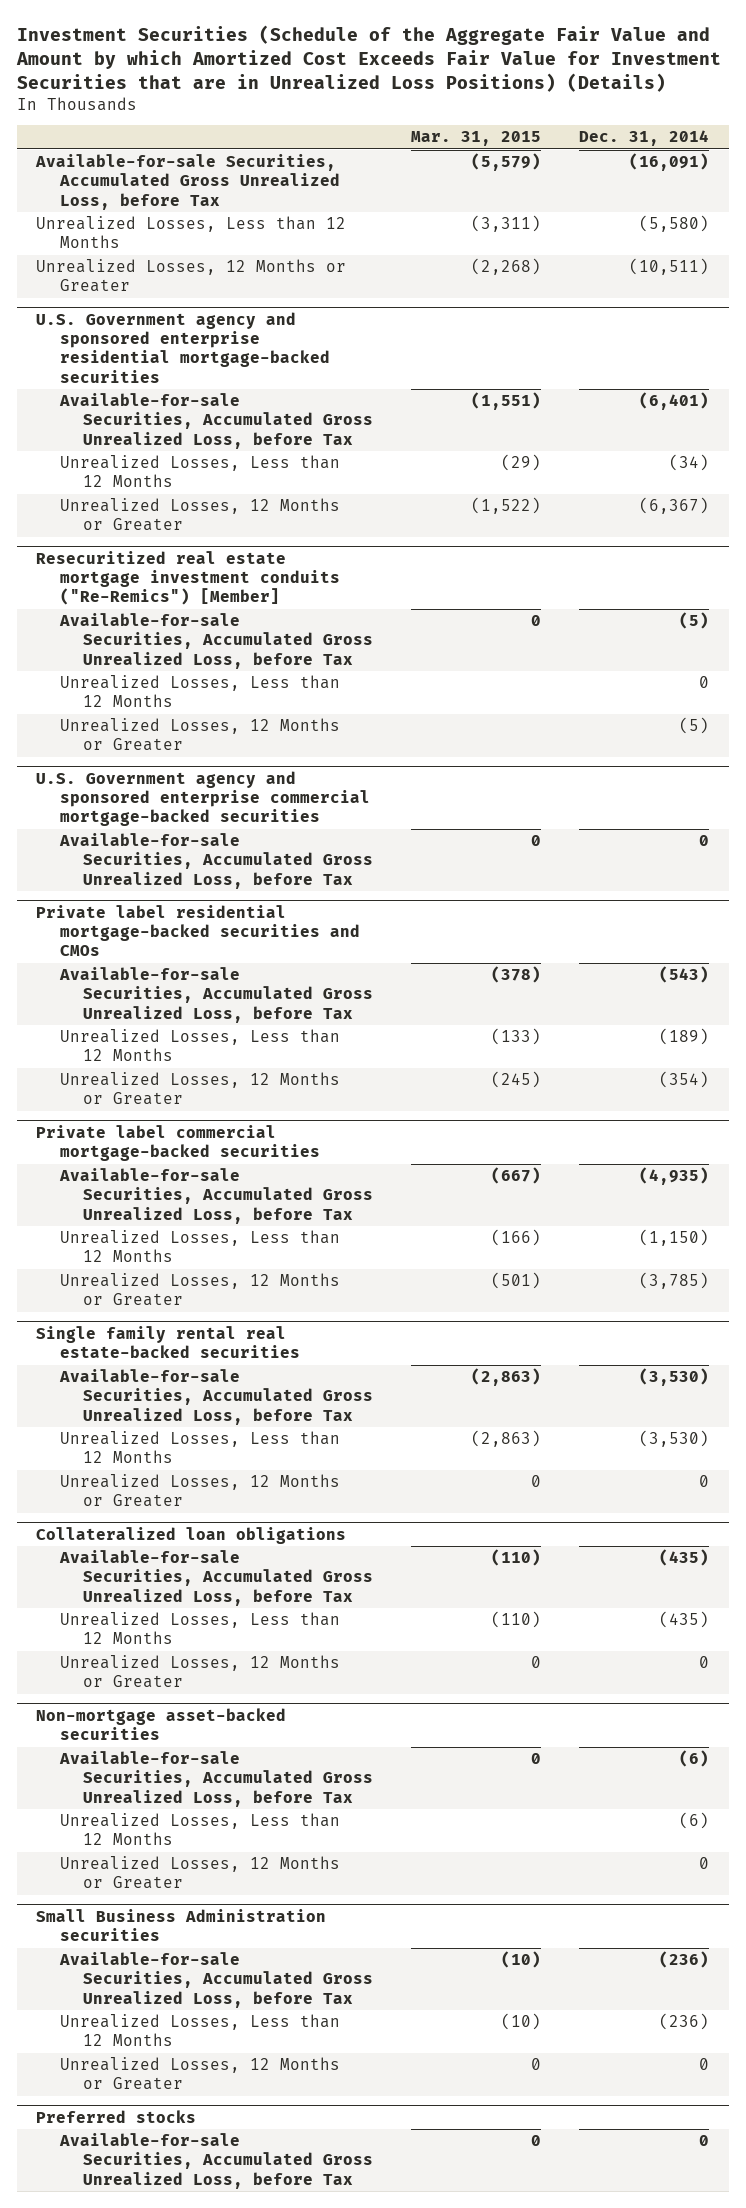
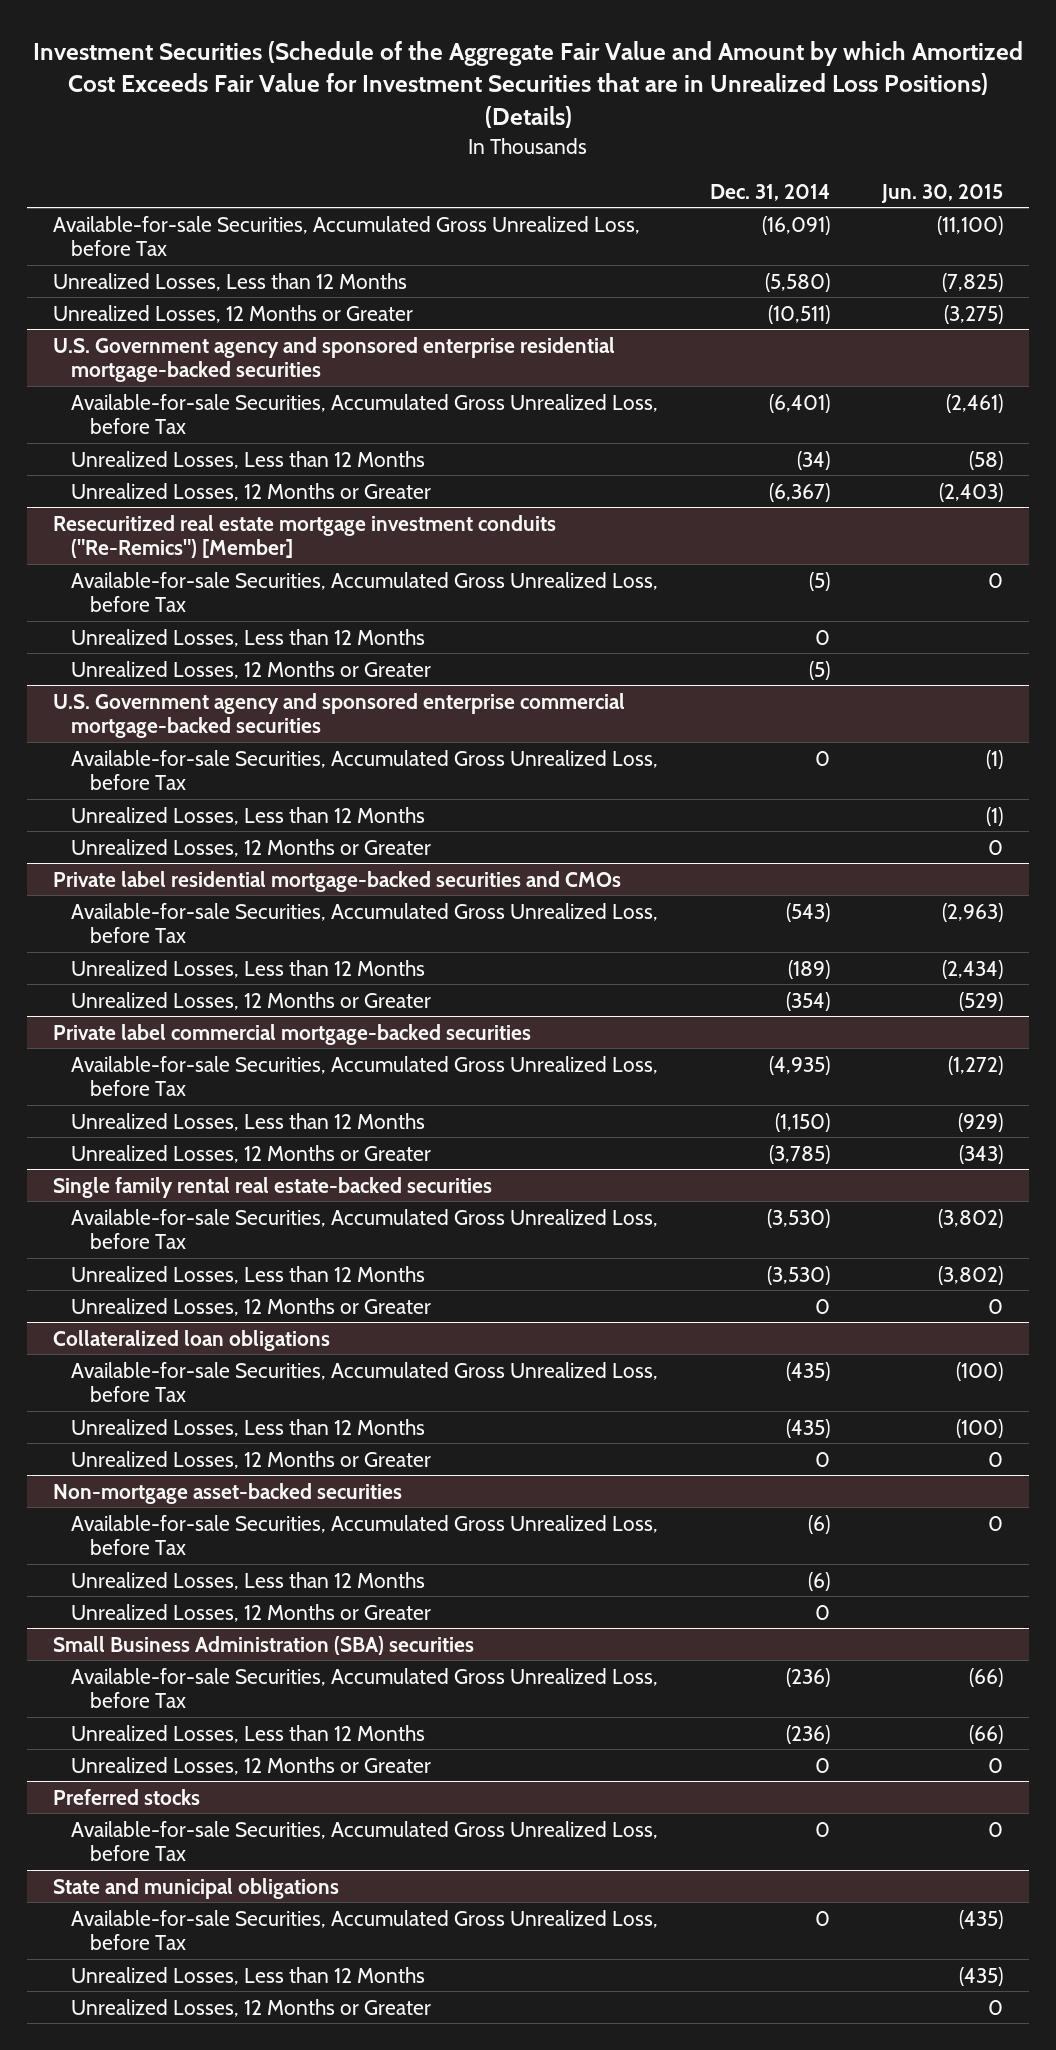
- | Mar. 31, 2015 | Dec. 31, 2014
+ | Dec. 31, 2014 | Jun. 30, 2015
@ U.S. Government agency and sponsored enterprise commercial mortgage-backed securities
+ Unrealized Losses, Less than 12 Months | | (1)
+ Unrealized Losses, 12 Months or Greater | | 0
- Small Business Administration securities
+ Small Business Administration (SBA) securities
+ State and municipal obligations
+ Available-for-sale Securities, Accumulated Gross Unrealized Loss, before Tax | 0 | (435)
+ Unrealized Losses, Less than 12 Months | | (435)
+ Unrealized Losses, 12 Months or Greater | | 0

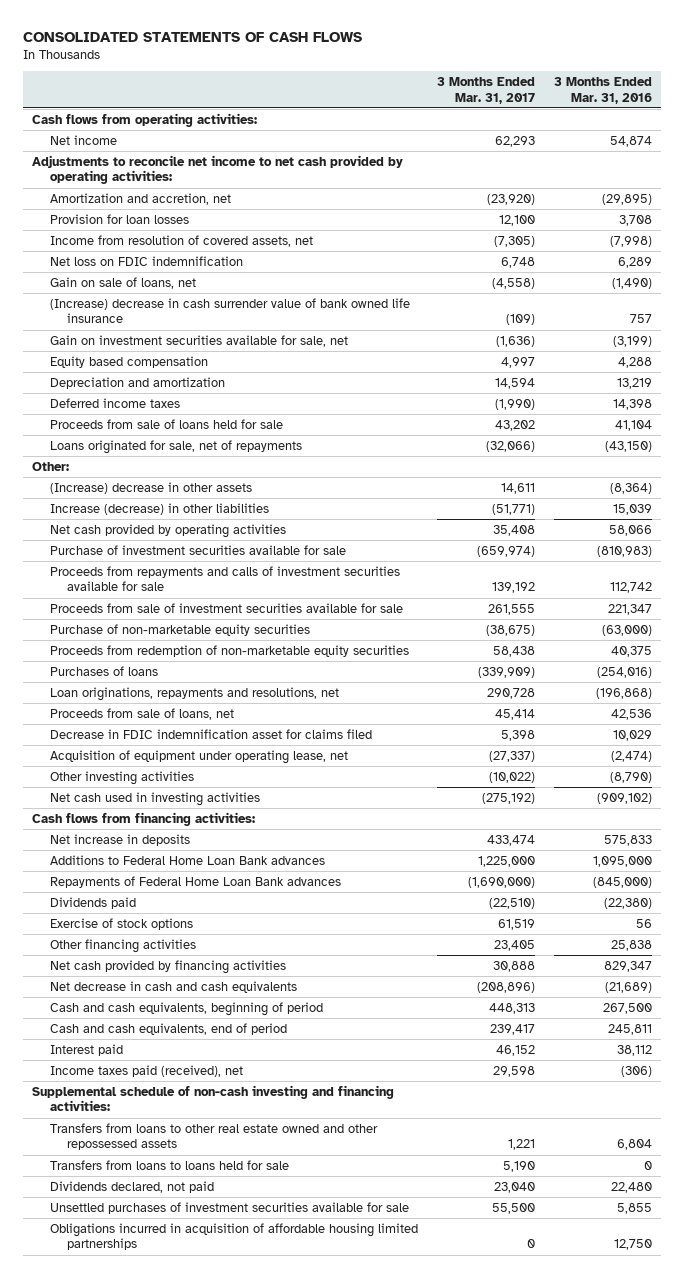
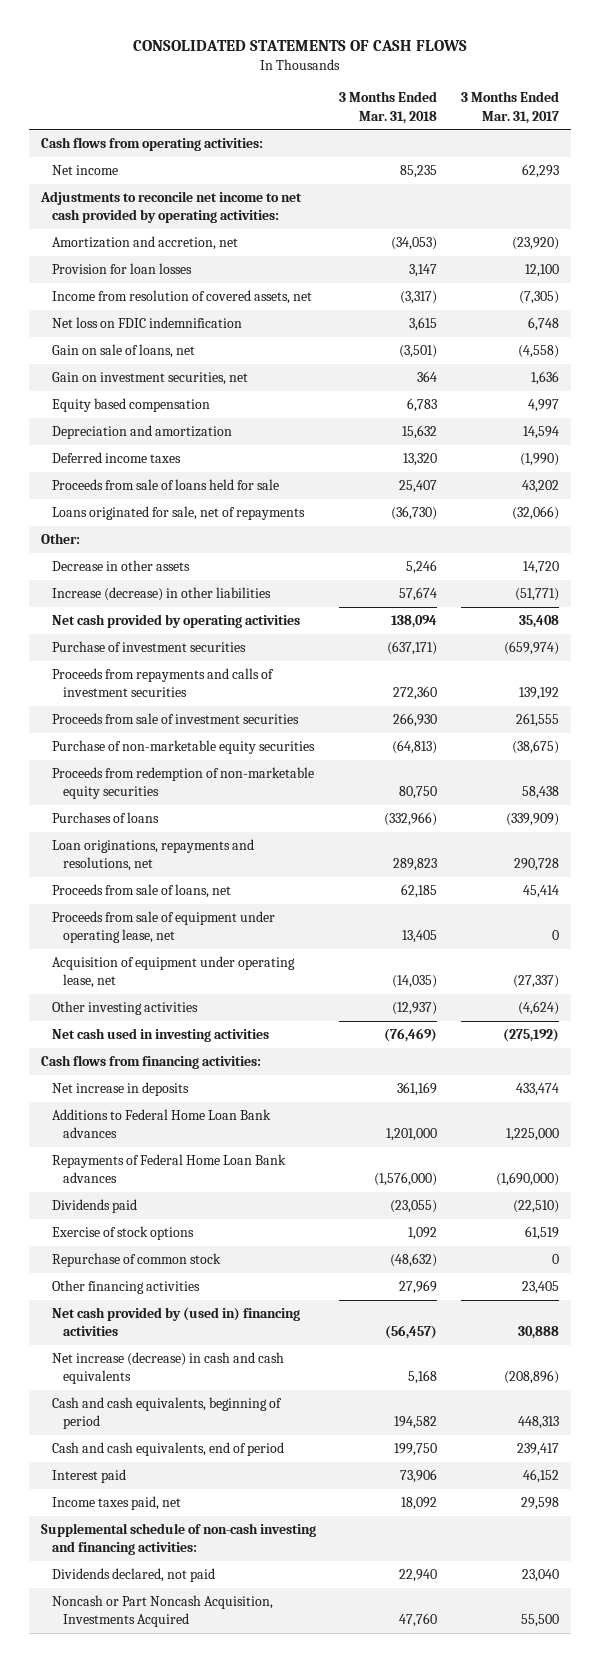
- | 3 Months Ended Mar. 31, 2017 | 3 Months Ended Mar. 31, 2016
+ | 3 Months Ended Mar. 31, 2018 | 3 Months Ended Mar. 31, 2017
- (Increase) decrease in cash surrender value of bank owned life insurance | (109) | 757
- Gain on investment securities available for sale, net | (1,636) | (3,199)
+ Gain on investment securities, net | 364 | 1,636
- (Increase) decrease in other assets | 14,611 | (8,364)
+ Decrease in other assets | 5,246 | 14,720
- Purchase of investment securities available for sale | (659,974) | (810,983)
- Proceeds from repayments and calls of investment securities available for sale | 139,192 | 112,742
- Proceeds from sale of investment securities available for sale | 261,555 | 221,347
+ Purchase of investment securities | (637,171) | (659,974)
+ Proceeds from repayments and calls of investment securities | 272,360 | 139,192
+ Proceeds from sale of investment securities | 266,930 | 261,555
- Decrease in FDIC indemnification asset for claims filed | 5,398 | 10,029
+ Proceeds from sale of equipment under operating lease, net | 13,405 | 0
- Other investing activities | (10,022) | (8,790)
+ Other investing activities | (12,937) | (4,624)
+ Repurchase of common stock | (48,632) | 0
- Net cash provided by financing activities | 30,888 | 829,347
- Net decrease in cash and cash equivalents | (208,896) | (21,689)
+ Net cash provided by (used in) financing activities | (56,457) | 30,888
+ Net increase (decrease) in cash and cash equivalents | 5,168 | (208,896)
- Income taxes paid (received), net | 29,598 | (306)
+ Income taxes paid, net | 18,092 | 29,598
- Transfers from loans to other real estate owned and other repossessed assets | 1,221 | 6,804
- Transfers from loans to loans held for sale | 5,190 | 0
- Unsettled purchases of investment securities available for sale | 55,500 | 5,855
- Obligations incurred in acquisition of affordable housing limited partnerships | 0 | 12,750
+ Noncash or Part Noncash Acquisition, Investments Acquired | 47,760 | 55,500

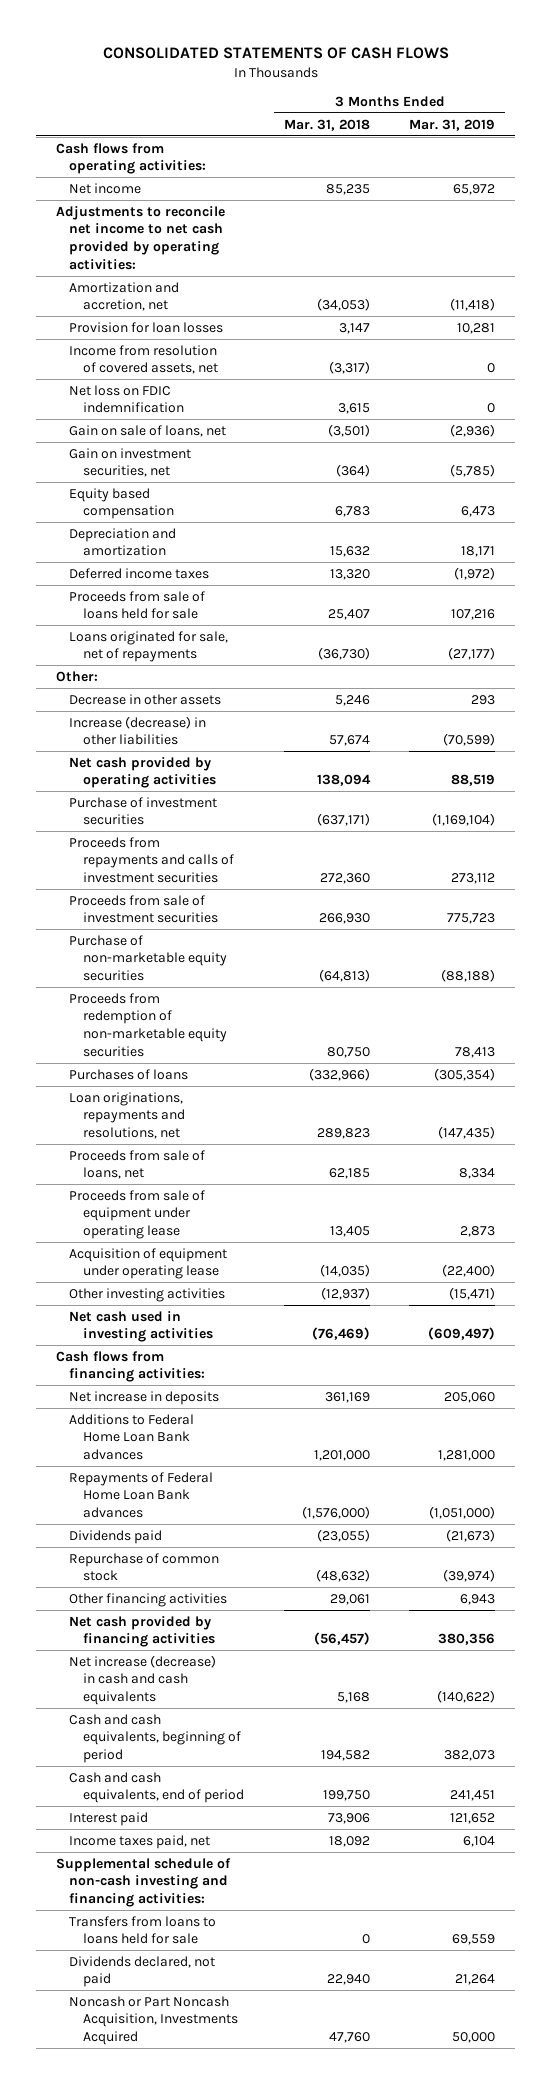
- | 3 Months Ended Mar. 31, 2018 | 3 Months Ended Mar. 31, 2017
+ | 3 Months Ended Mar. 31, 2018 | 3 Months Ended Mar. 31, 2019
- Gain on investment securities, net | 364 | 1,636
+ Gain on investment securities, net | (364) | (5,785)
- Proceeds from sale of equipment under operating lease, net | 13,405 | 0
- Acquisition of equipment under operating lease, net | (14,035) | (27,337)
+ Proceeds from sale of equipment under operating lease | 13,405 | 2,873
+ Acquisition of equipment under operating lease | (14,035) | (22,400)
- Exercise of stock options | 1,092 | 61,519
- Other financing activities | 27,969 | 23,405
- Net cash provided by (used in) financing activities | (56,457) | 30,888
+ Other financing activities | 29,061 | 6,943
+ Net cash provided by financing activities | (56,457) | 380,356
+ Transfers from loans to loans held for sale | 0 | 69,559

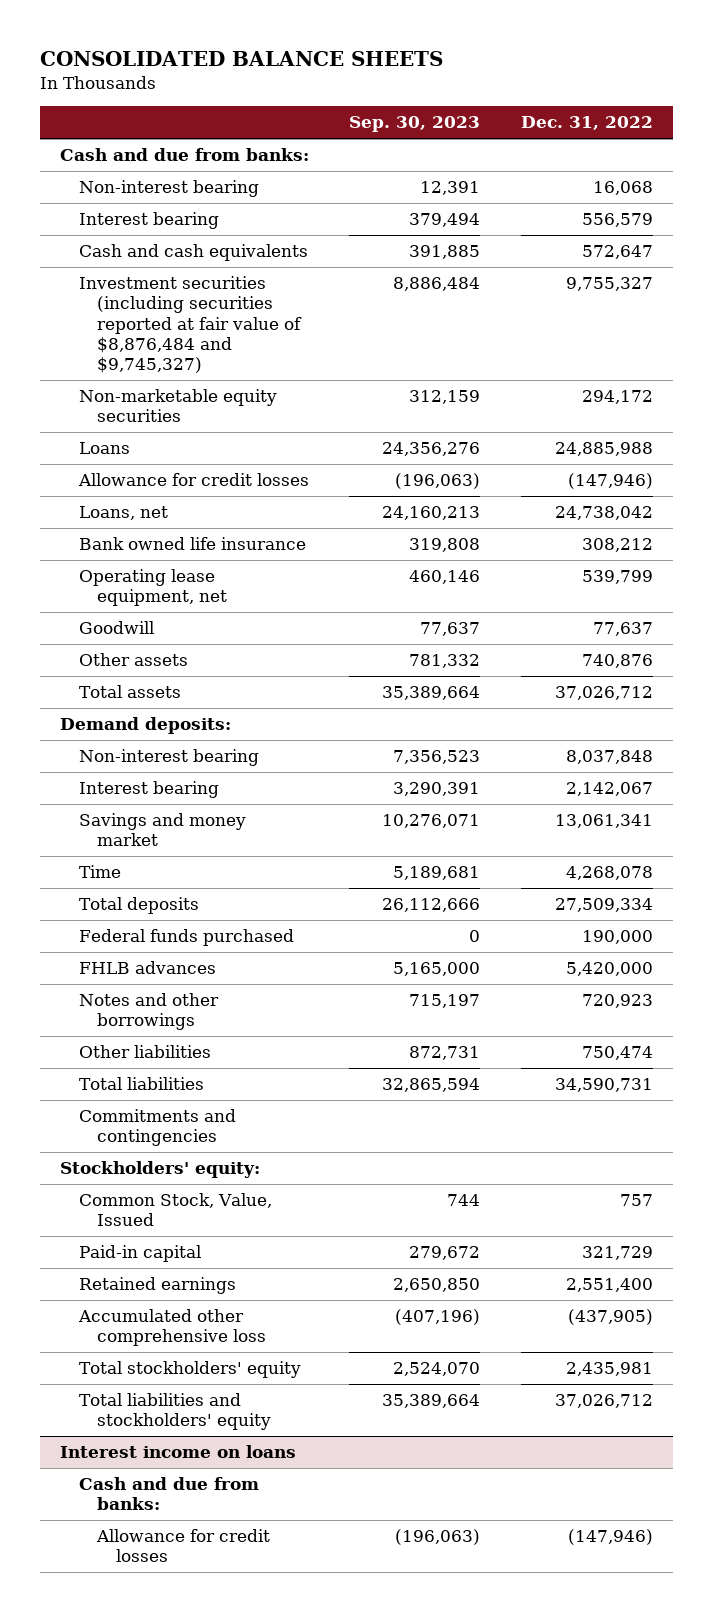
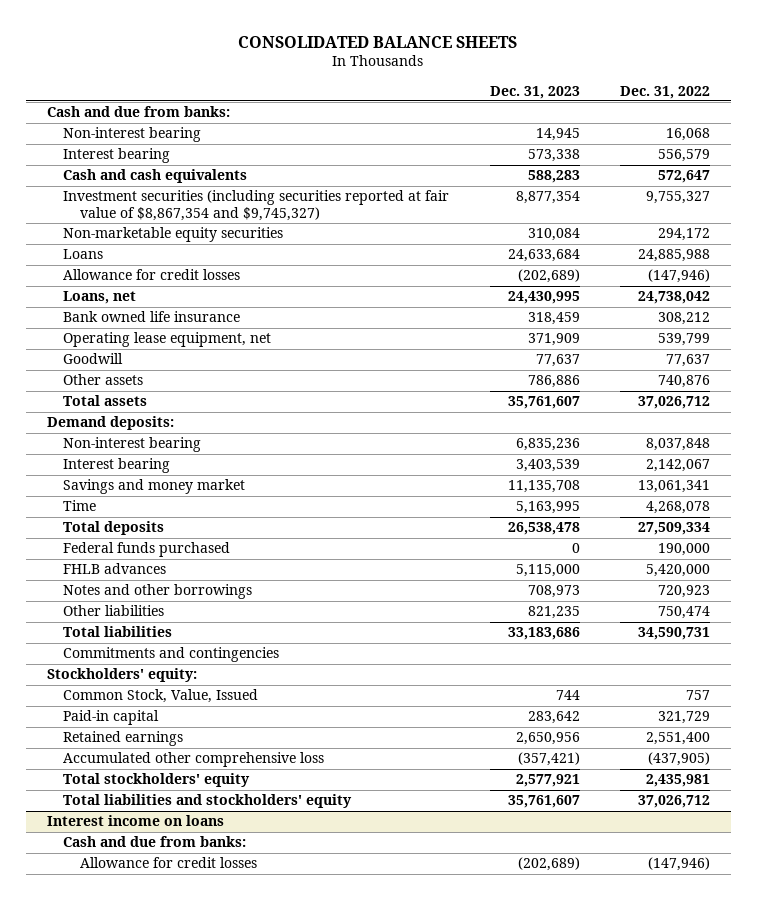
- | Sep. 30, 2023 | Dec. 31, 2022
+ | Dec. 31, 2023 | Dec. 31, 2022
- Investment securities (including securities reported at fair value of $8,876,484 and $9,745,327) | 8,886,484 | 9,755,327
+ Investment securities (including securities reported at fair value of $8,867,354 and $9,745,327) | 8,877,354 | 9,755,327

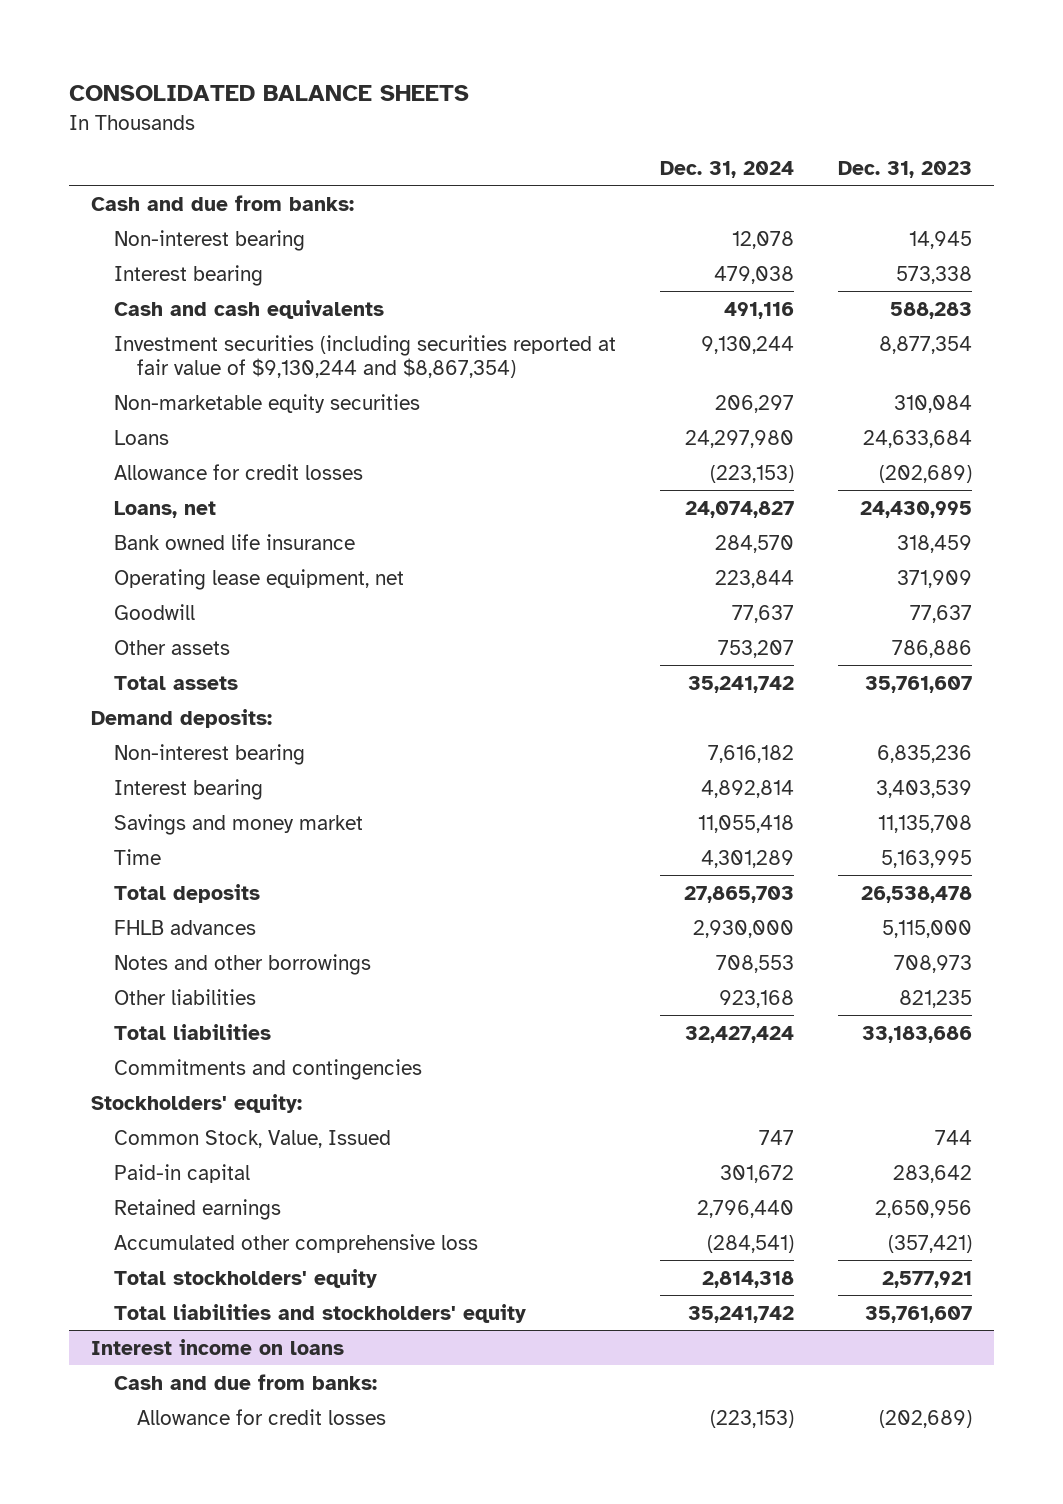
- | Dec. 31, 2023 | Dec. 31, 2022
+ | Dec. 31, 2024 | Dec. 31, 2023
- Investment securities (including securities reported at fair value of $8,867,354 and $9,745,327) | 8,877,354 | 9,755,327
+ Investment securities (including securities reported at fair value of $9,130,244 and $8,867,354) | 9,130,244 | 8,877,354
- Federal funds purchased | 0 | 190,000

